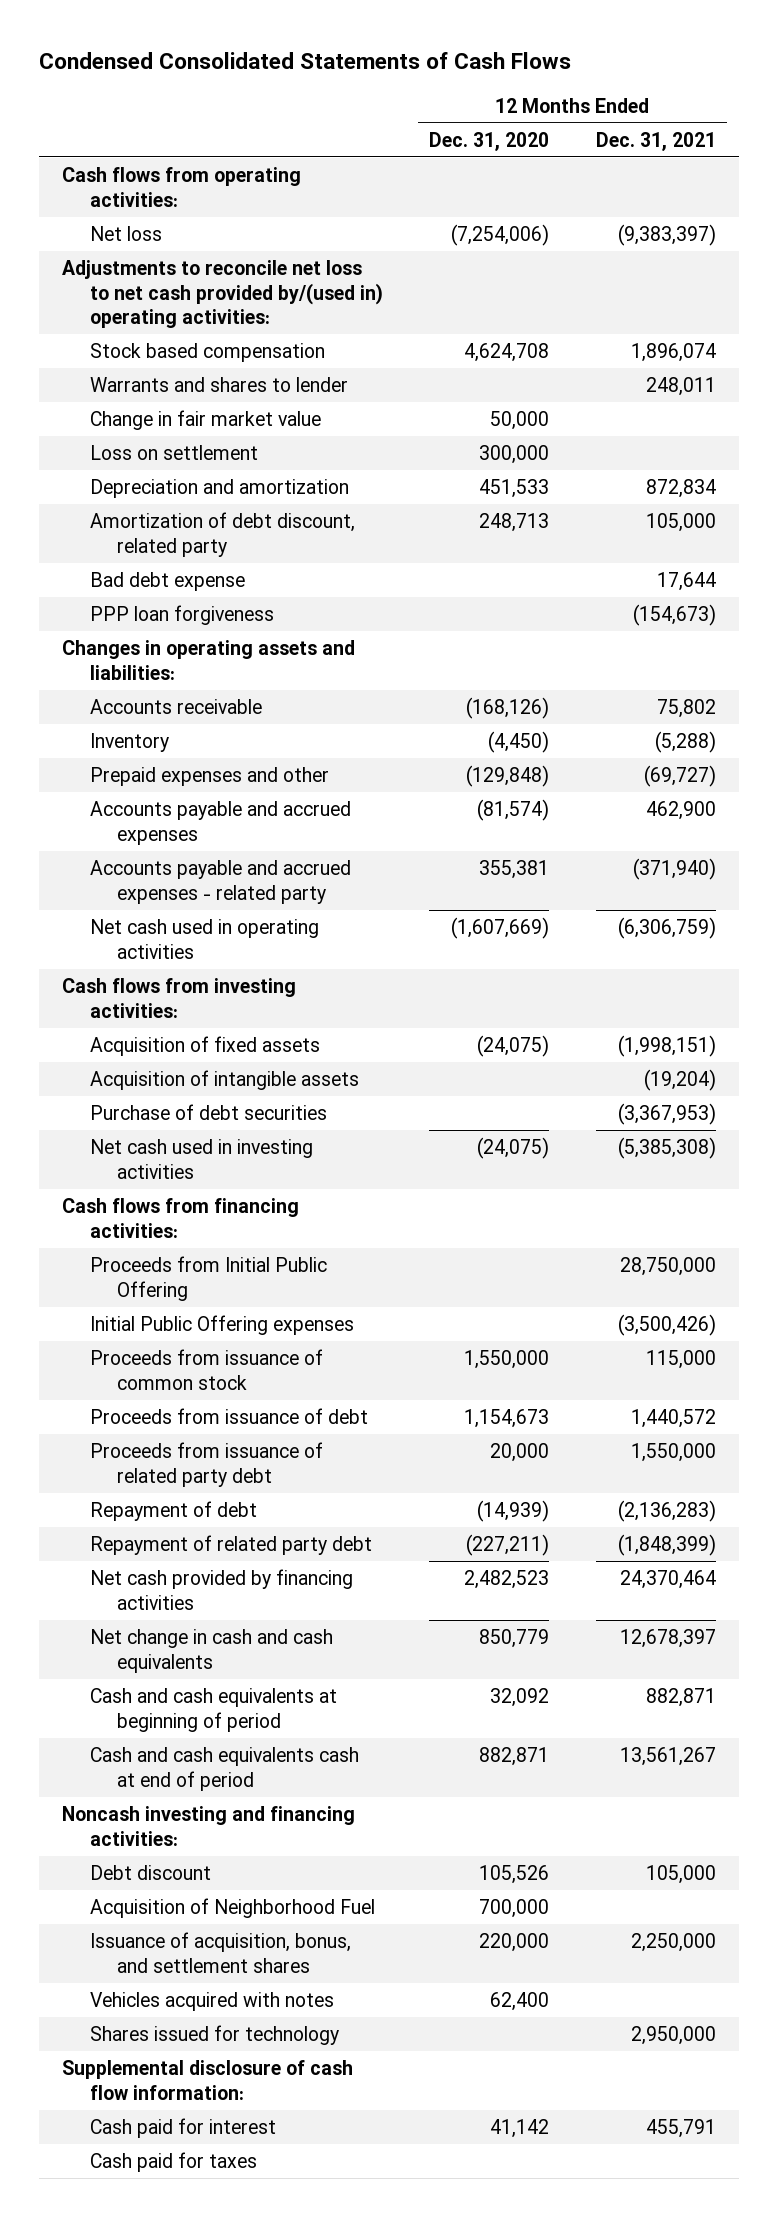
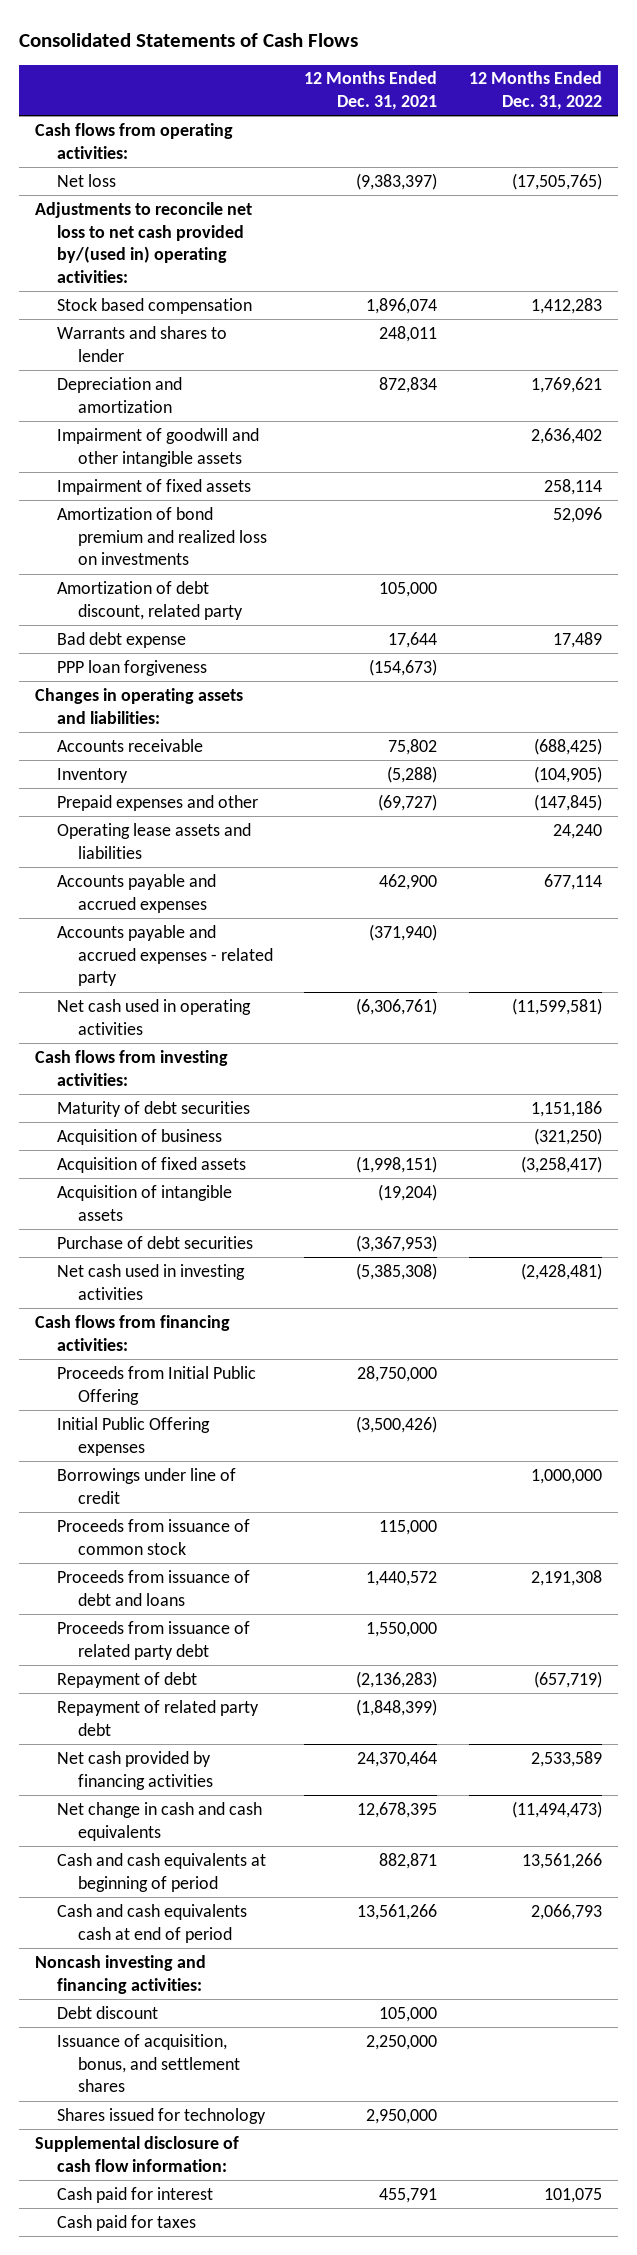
- Condensed Consolidated Statements of Cash Flows
+ Consolidated Statements of Cash Flows
- | 12 Months Ended Dec. 31, 2020 | 12 Months Ended Dec. 31, 2021
+ | 12 Months Ended Dec. 31, 2021 | 12 Months Ended Dec. 31, 2022
- Change in fair market value | 50,000 |
- Loss on settlement | 300,000 |
+ Impairment of goodwill and other intangible assets | | 2,636,402
+ Impairment of fixed assets | | 258,114
+ Amortization of bond premium and realized loss on investments | | 52,096
+ Operating lease assets and liabilities | | 24,240
- Net cash used in operating activities | (1,607,669) | (6,306,759)
+ Net cash used in operating activities | (6,306,761) | (11,599,581)
+ Maturity of debt securities | | 1,151,186
+ Acquisition of business | | (321,250)
+ Borrowings under line of credit | | 1,000,000
- Proceeds from issuance of debt | 1,154,673 | 1,440,572
+ Proceeds from issuance of debt and loans | 1,440,572 | 2,191,308
- Net change in cash and cash equivalents | 850,779 | 12,678,397
+ Net change in cash and cash equivalents | 12,678,395 | (11,494,473)
- Cash and cash equivalents cash at end of period | 882,871 | 13,561,267
+ Cash and cash equivalents cash at end of period | 13,561,266 | 2,066,793
- Acquisition of Neighborhood Fuel | 700,000 |
- Vehicles acquired with notes | 62,400 |

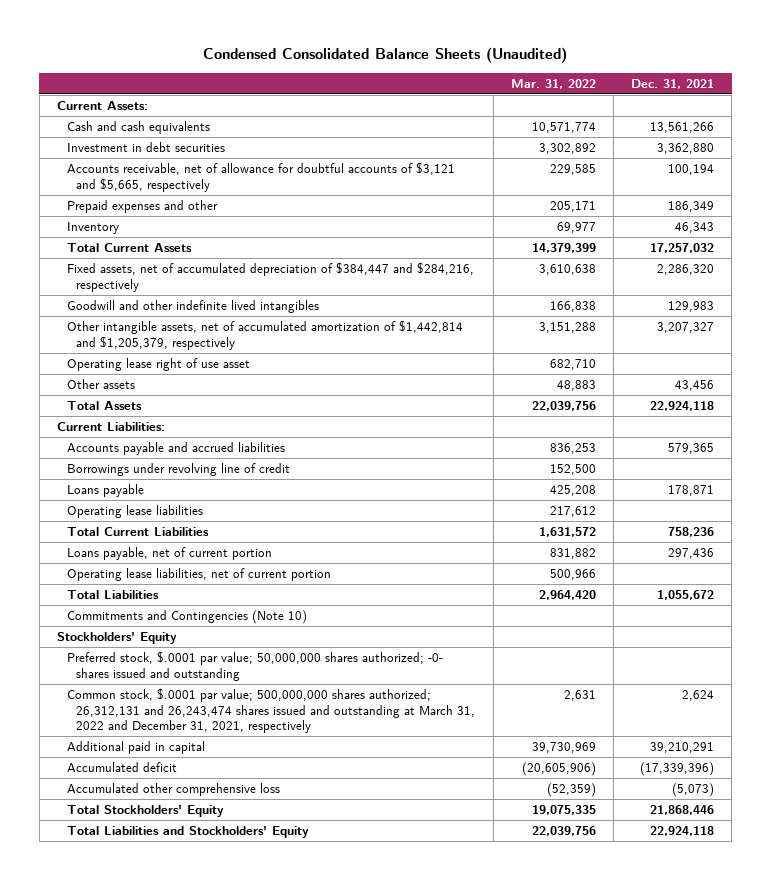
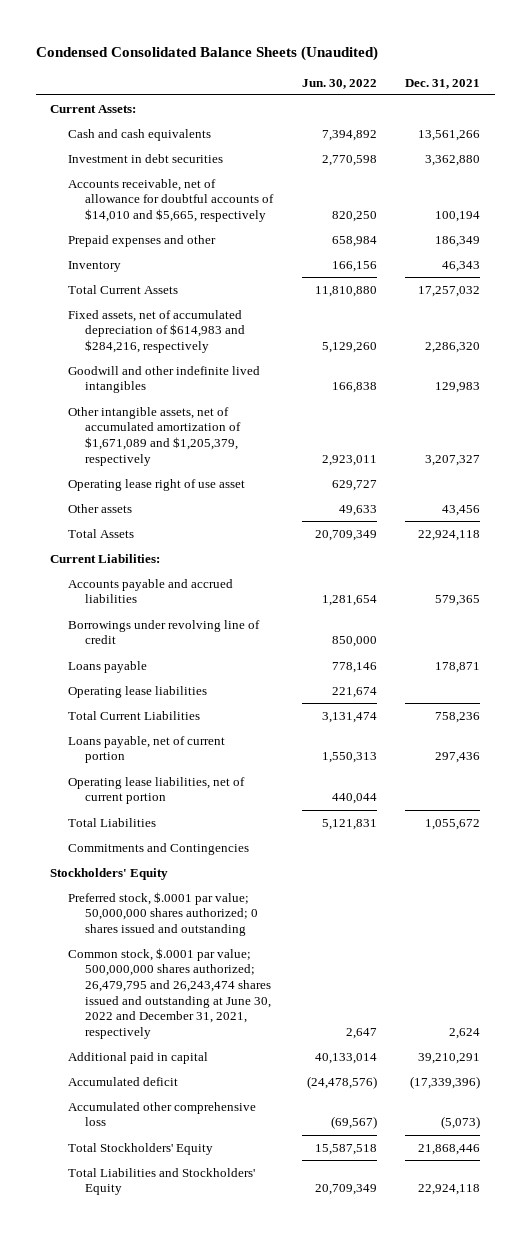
- | Mar. 31, 2022 | Dec. 31, 2021
+ | Jun. 30, 2022 | Dec. 31, 2021
- Accounts receivable, net of allowance for doubtful accounts of $3,121 and $5,665, respectively | 229,585 | 100,194
+ Accounts receivable, net of allowance for doubtful accounts of $14,010 and $5,665, respectively | 820,250 | 100,194
- Fixed assets, net of accumulated depreciation of $384,447 and $284,216, respectively | 3,610,638 | 2,286,320
+ Fixed assets, net of accumulated depreciation of $614,983 and $284,216, respectively | 5,129,260 | 2,286,320
- Other intangible assets, net of accumulated amortization of $1,442,814 and $1,205,379, respectively | 3,151,288 | 3,207,327
+ Other intangible assets, net of accumulated amortization of $1,671,089 and $1,205,379, respectively | 2,923,011 | 3,207,327
- Commitments and Contingencies (Note 10)
+ Commitments and Contingencies
- Preferred stock, $.0001 par value; 50,000,000 shares authorized; -0- shares issued and outstanding
- Common stock, $.0001 par value; 500,000,000 shares authorized; 26,312,131 and 26,243,474 shares issued and outstanding at March 31, 2022 and December 31, 2021, respectively | 2,631 | 2,624
+ Preferred stock, $.0001 par value; 50,000,000 shares authorized; 0 shares issued and outstanding
+ Common stock, $.0001 par value; 500,000,000 shares authorized; 26,479,795 and 26,243,474 shares issued and outstanding at June 30, 2022 and December 31, 2021, respectively | 2,647 | 2,624

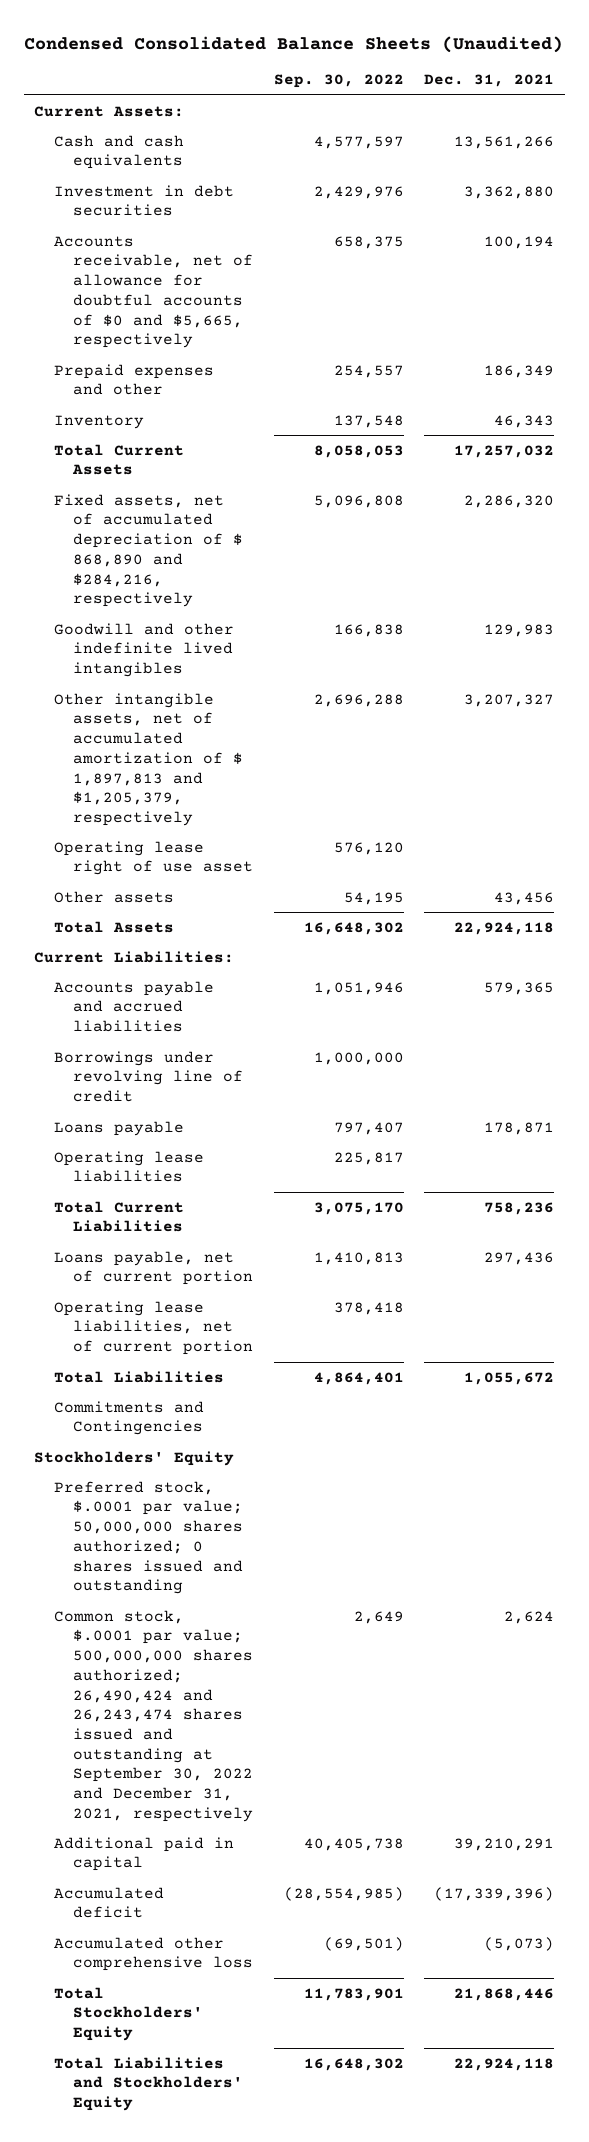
- | Jun. 30, 2022 | Dec. 31, 2021
+ | Sep. 30, 2022 | Dec. 31, 2021
- Accounts receivable, net of allowance for doubtful accounts of $14,010 and $5,665, respectively | 820,250 | 100,194
+ Accounts receivable, net of allowance for doubtful accounts of $0 and $5,665, respectively | 658,375 | 100,194
- Fixed assets, net of accumulated depreciation of $614,983 and $284,216, respectively | 5,129,260 | 2,286,320
+ Fixed assets, net of accumulated depreciation of $ 868,890 and $284,216, respectively | 5,096,808 | 2,286,320
- Other intangible assets, net of accumulated amortization of $1,671,089 and $1,205,379, respectively | 2,923,011 | 3,207,327
+ Other intangible assets, net of accumulated amortization of $ 1,897,813 and $1,205,379, respectively | 2,696,288 | 3,207,327
- Common stock, $.0001 par value; 500,000,000 shares authorized; 26,479,795 and 26,243,474 shares issued and outstanding at June 30, 2022 and December 31, 2021, respectively | 2,647 | 2,624
+ Common stock, $.0001 par value; 500,000,000 shares authorized; 26,490,424 and 26,243,474 shares issued and outstanding at September 30, 2022 and December 31, 2021, respectively | 2,649 | 2,624

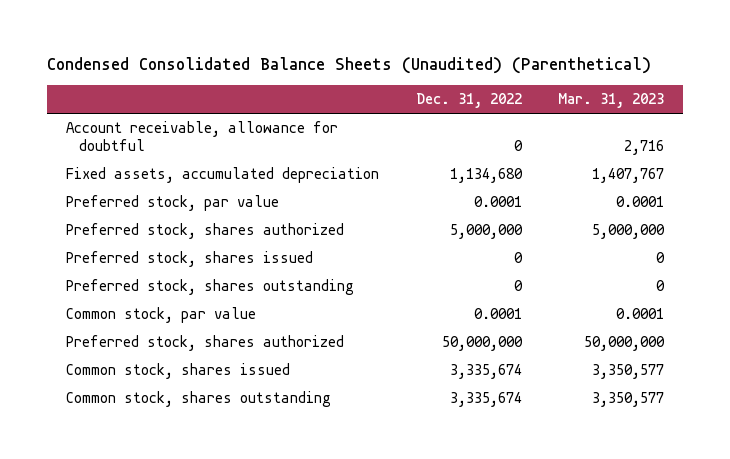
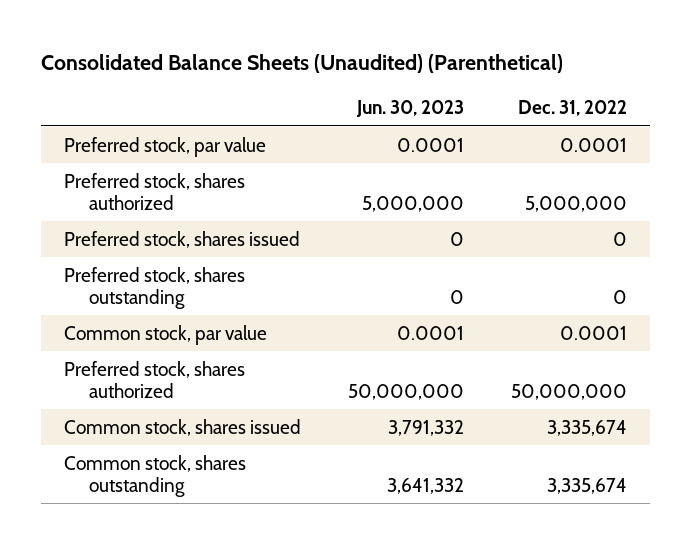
- Condensed Consolidated Balance Sheets (Unaudited) (Parenthetical)
+ Consolidated Balance Sheets (Unaudited) (Parenthetical)
- | Dec. 31, 2022 | Mar. 31, 2023
+ | Jun. 30, 2023 | Dec. 31, 2022
- Account receivable, allowance for doubtful | 0 | 2,716
- Fixed assets, accumulated depreciation | 1,134,680 | 1,407,767

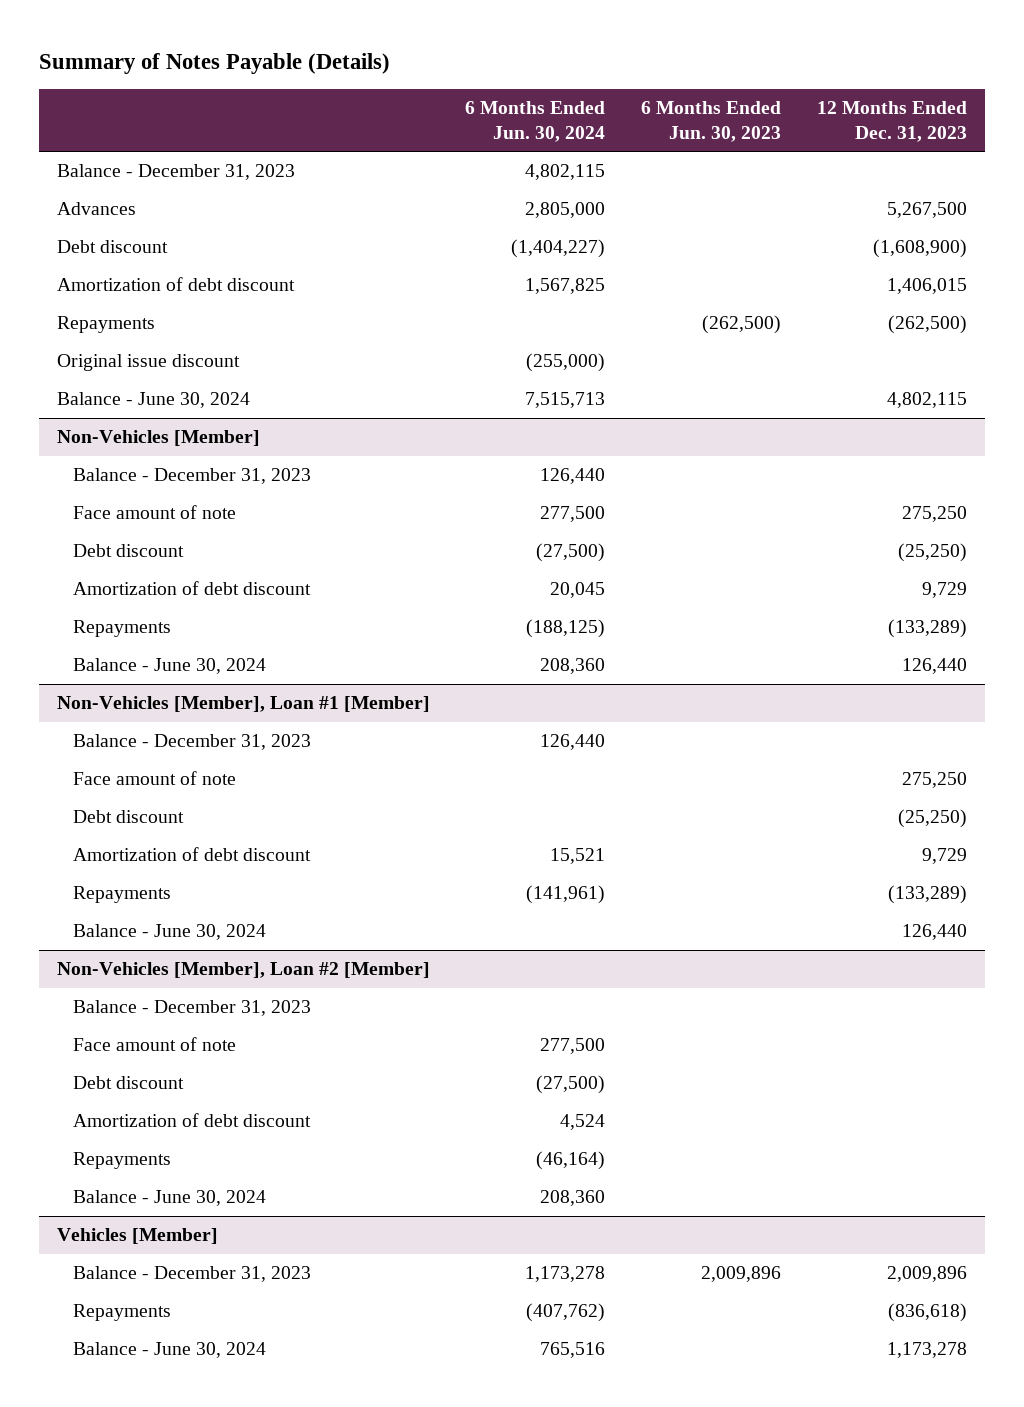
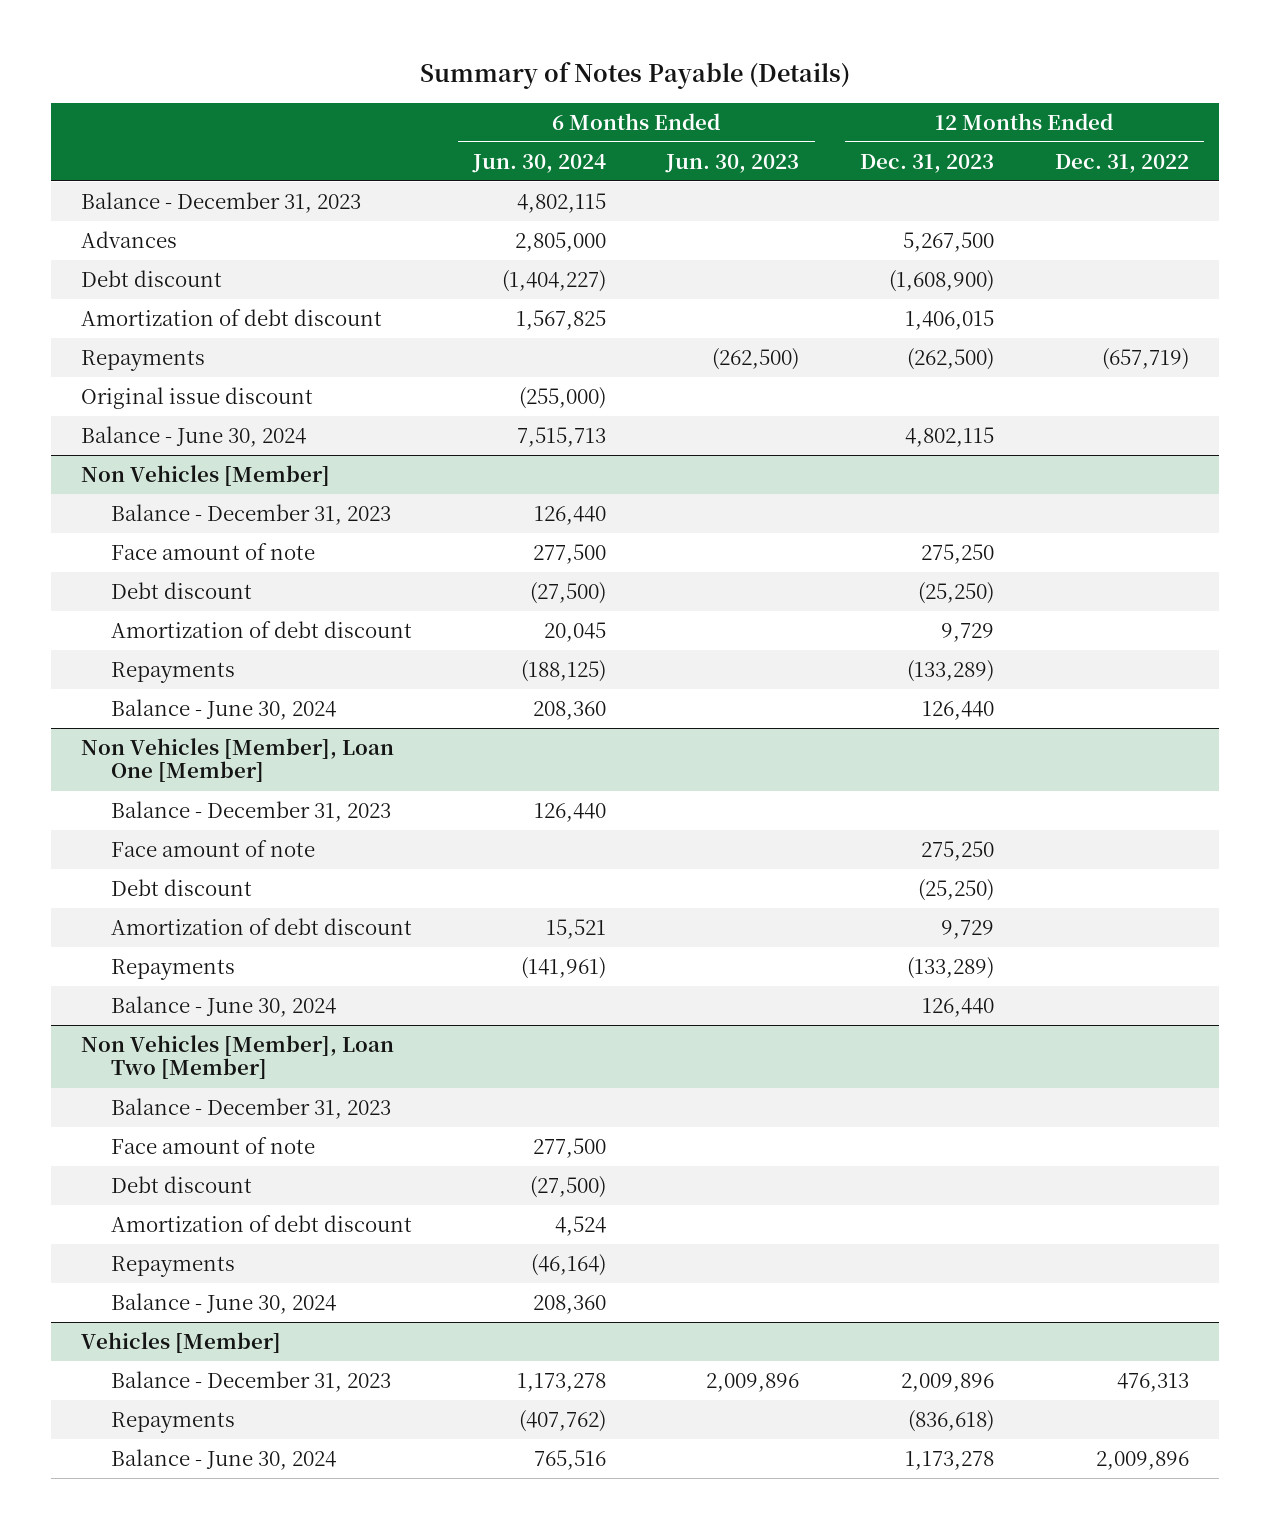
- | 6 Months Ended Jun. 30, 2024 | 6 Months Ended Jun. 30, 2023 | 12 Months Ended Dec. 31, 2023
+ | 6 Months Ended Jun. 30, 2024 | 6 Months Ended Jun. 30, 2023 | 12 Months Ended Dec. 31, 2023 | 12 Months Ended Dec. 31, 2022
- Non-Vehicles [Member]
+ Non Vehicles [Member]
- Non-Vehicles [Member], Loan #1 [Member]
+ Non Vehicles [Member], Loan One [Member]
- Non-Vehicles [Member], Loan #2 [Member]
+ Non Vehicles [Member], Loan Two [Member]

